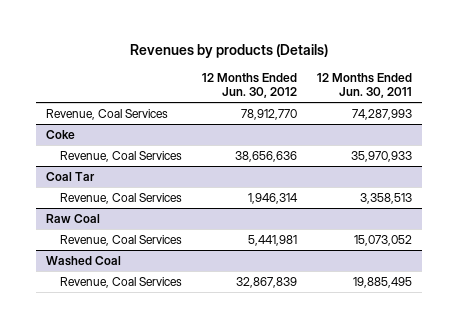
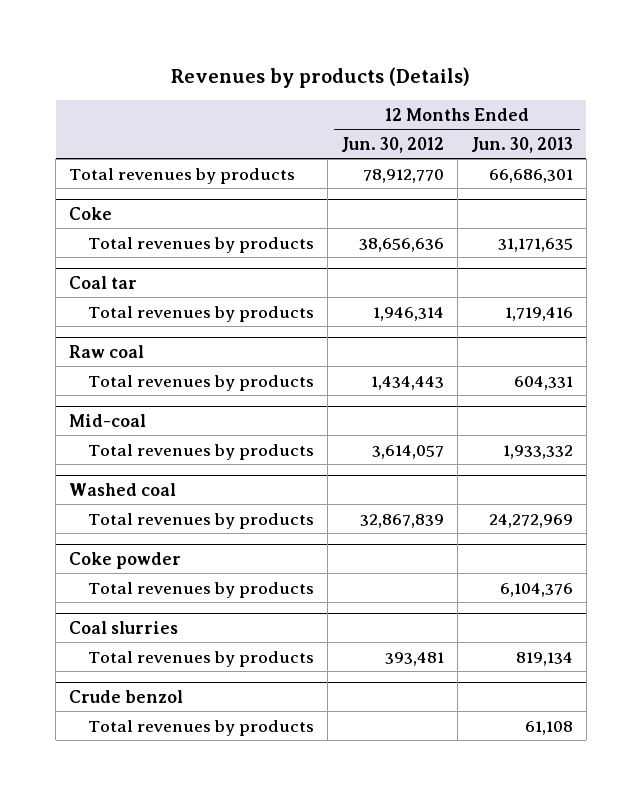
- | 12 Months Ended Jun. 30, 2012 | 12 Months Ended Jun. 30, 2011
+ | 12 Months Ended Jun. 30, 2012 | 12 Months Ended Jun. 30, 2013
- Revenue, Coal Services | 78,912,770 | 74,287,993
+ Total revenues by products | 78,912,770 | 66,686,301
@ Coke
- Revenue, Coal Services | 38,656,636 | 35,970,933
- Coal Tar
- Revenue, Coal Services | 1,946,314 | 3,358,513
- Raw Coal
- Revenue, Coal Services | 5,441,981 | 15,073,052
- Washed Coal
- Revenue, Coal Services | 32,867,839 | 19,885,495
@ Coke
+ Total revenues by products | 38,656,636 | 31,171,635
+ Coal tar
+ Total revenues by products | 1,946,314 | 1,719,416
+ Raw coal
+ Total revenues by products | 1,434,443 | 604,331
+ Mid-coal
+ Total revenues by products | 3,614,057 | 1,933,332
+ Washed coal
+ Total revenues by products | 32,867,839 | 24,272,969
+ Coke powder
+ Total revenues by products | | 6,104,376
+ Coal slurries
+ Total revenues by products | 393,481 | 819,134
+ Crude benzol
+ Total revenues by products | | 61,108

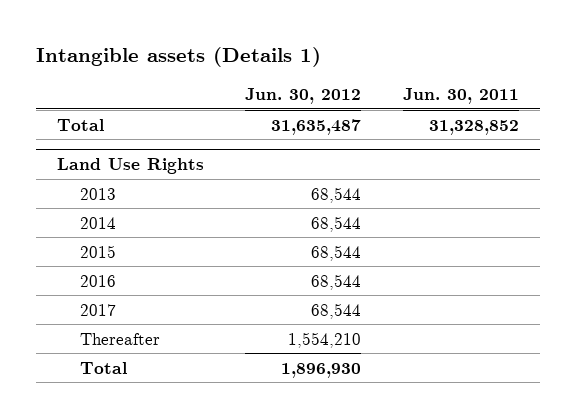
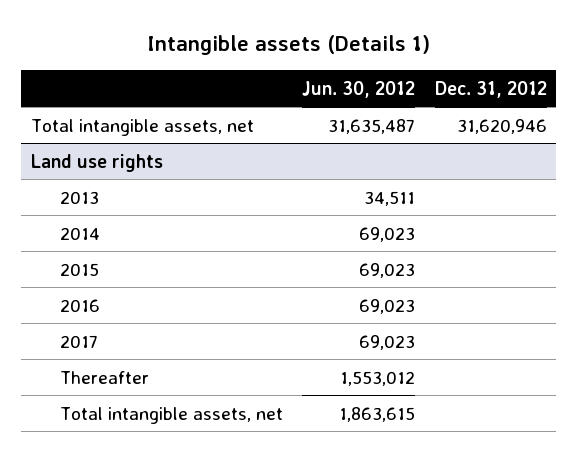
- | Jun. 30, 2012 | Jun. 30, 2011
+ | Jun. 30, 2012 | Dec. 31, 2012
- Total | 31,635,487 | 31,328,852
- Land Use Rights
- 2013 | 68,544 |
- 2014 | 68,544 |
- 2015 | 68,544 |
- 2016 | 68,544 |
- 2017 | 68,544 |
- Thereafter | 1,554,210 |
- Total | 1,896,930 |
+ Total intangible assets, net | 31,635,487 | 31,620,946
+ Land use rights
+ 2013 | 34,511 |
+ 2014 | 69,023 |
+ 2015 | 69,023 |
+ 2016 | 69,023 |
+ 2017 | 69,023 |
+ Thereafter | 1,553,012 |
+ Total intangible assets, net | 1,863,615 |

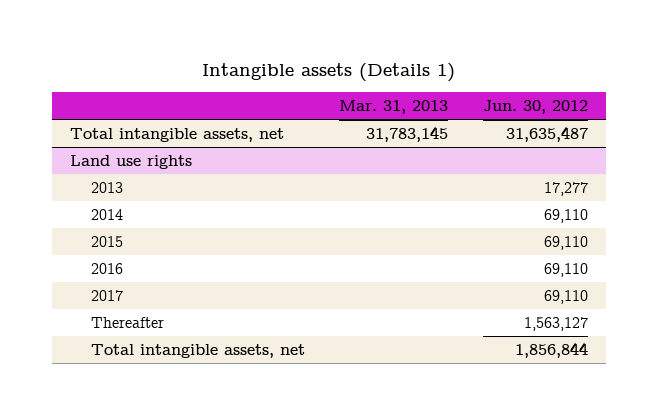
- | Jun. 30, 2012 | Dec. 31, 2012
+ | Mar. 31, 2013 | Jun. 30, 2012
@ Land use rights
- 2013 | 34,511 |
- 2014 | 69,023 |
- 2015 | 69,023 |
- 2016 | 69,023 |
- 2017 | 69,023 |
- Thereafter | 1,553,012 |
- Total intangible assets, net | 1,863,615 |
+ 2013 | | 17,277
+ 2014 | | 69,110
+ 2015 | | 69,110
+ 2016 | | 69,110
+ 2017 | | 69,110
+ Thereafter | | 1,563,127
+ Total intangible assets, net | | 1,856,844

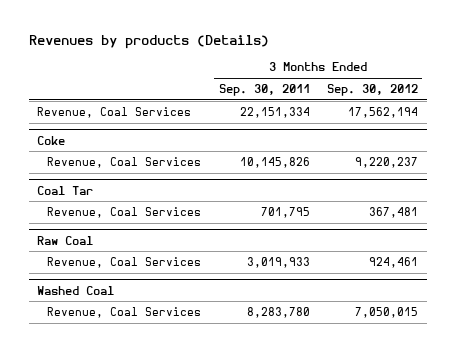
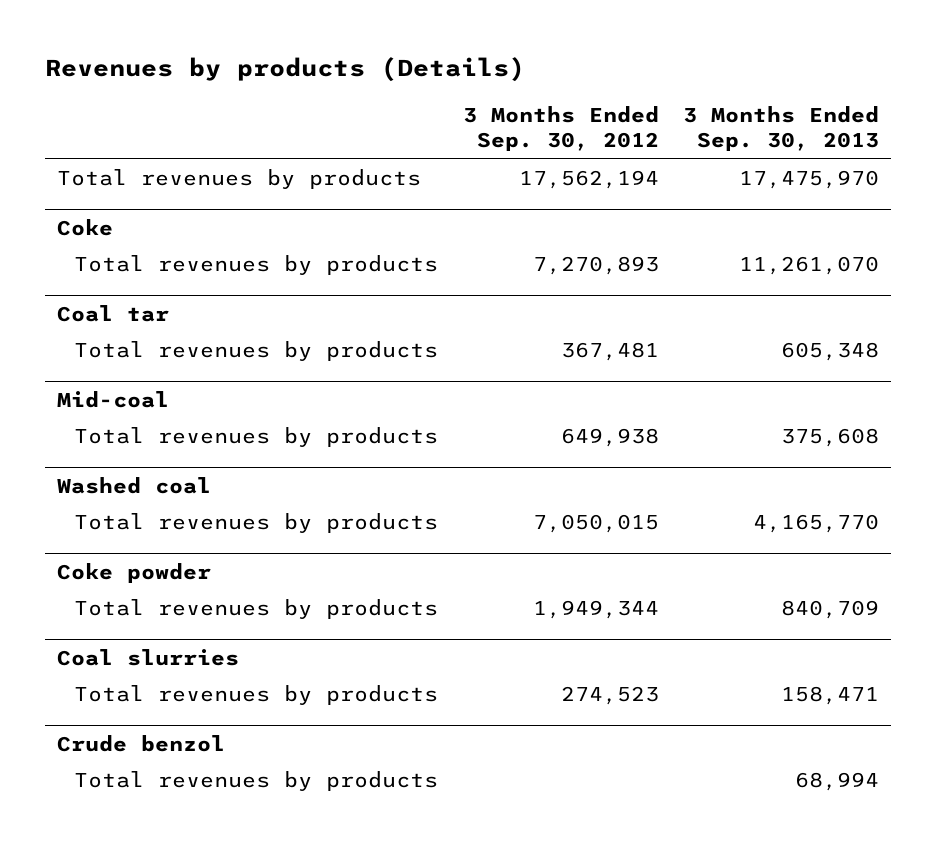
- | 3 Months Ended Sep. 30, 2011 | 3 Months Ended Sep. 30, 2012
+ | 3 Months Ended Sep. 30, 2012 | 3 Months Ended Sep. 30, 2013
- Revenue, Coal Services | 22,151,334 | 17,562,194
+ Total revenues by products | 17,562,194 | 17,475,970
@ Coke
- Revenue, Coal Services | 10,145,826 | 9,220,237
- Coal Tar
- Revenue, Coal Services | 701,795 | 367,481
- Raw Coal
- Revenue, Coal Services | 3,019,933 | 924,461
- Washed Coal
- Revenue, Coal Services | 8,283,780 | 7,050,015
@ Coke
+ Total revenues by products | 7,270,893 | 11,261,070
+ Coal tar
+ Total revenues by products | 367,481 | 605,348
+ Mid-coal
+ Total revenues by products | 649,938 | 375,608
+ Washed coal
+ Total revenues by products | 7,050,015 | 4,165,770
+ Coke powder
+ Total revenues by products | 1,949,344 | 840,709
+ Coal slurries
+ Total revenues by products | 274,523 | 158,471
+ Crude benzol
+ Total revenues by products | | 68,994

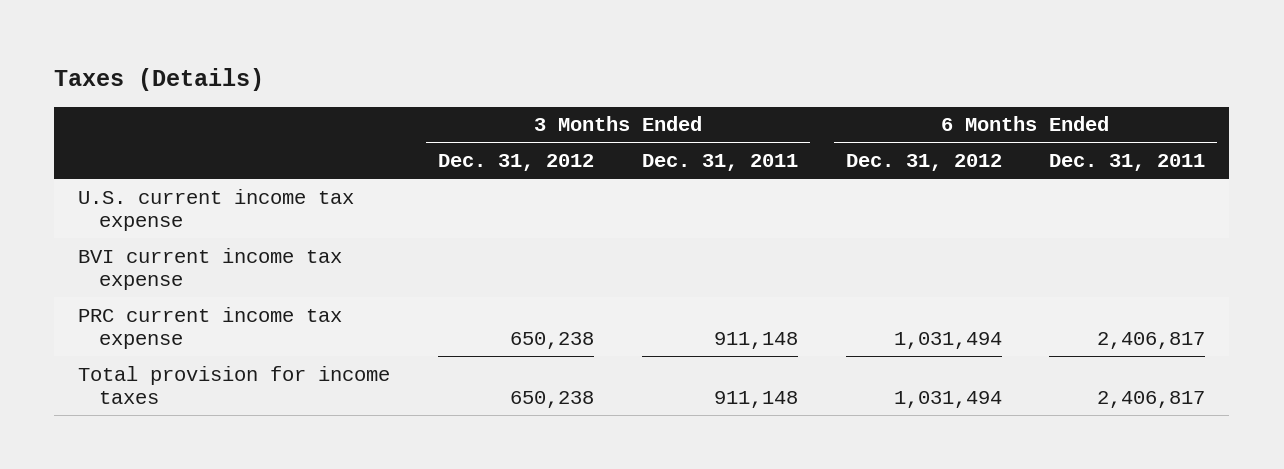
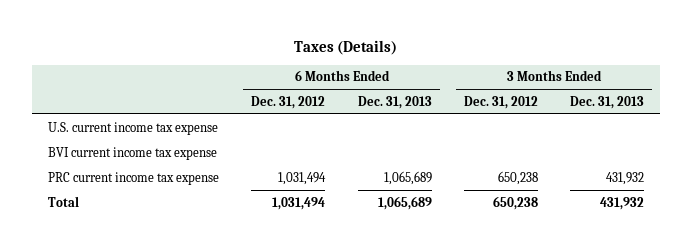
- | 3 Months Ended Dec. 31, 2012 | 3 Months Ended Dec. 31, 2011 | 6 Months Ended Dec. 31, 2012 | 6 Months Ended Dec. 31, 2011
+ | 6 Months Ended Dec. 31, 2012 | 6 Months Ended Dec. 31, 2013 | 3 Months Ended Dec. 31, 2012 | 3 Months Ended Dec. 31, 2013
- Total provision for income taxes | 650,238 | 911,148 | 1,031,494 | 2,406,817
+ Total | 1,031,494 | 1,065,689 | 650,238 | 431,932

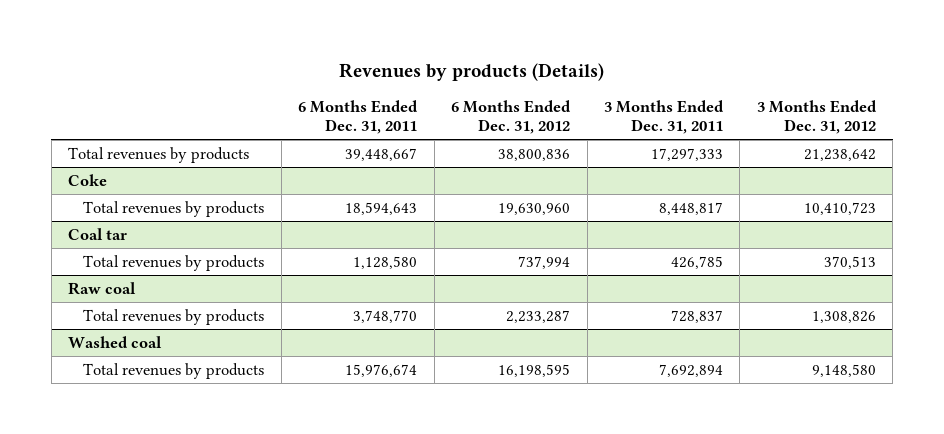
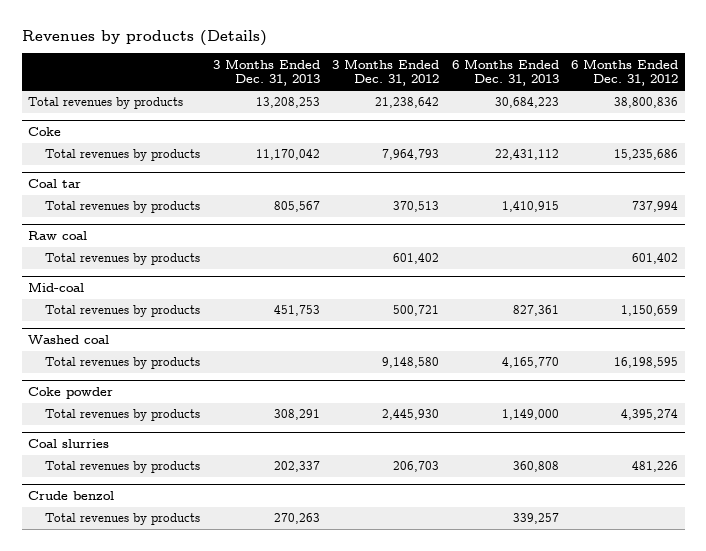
- | 6 Months Ended Dec. 31, 2011 | 6 Months Ended Dec. 31, 2012 | 3 Months Ended Dec. 31, 2011 | 3 Months Ended Dec. 31, 2012
+ | 3 Months Ended Dec. 31, 2013 | 3 Months Ended Dec. 31, 2012 | 6 Months Ended Dec. 31, 2013 | 6 Months Ended Dec. 31, 2012
@ Coke
- Total revenues by products | 18,594,643 | 19,630,960 | 8,448,817 | 10,410,723
+ Total revenues by products | 11,170,042 | 7,964,793 | 22,431,112 | 15,235,686
@ Raw coal
- Total revenues by products | 3,748,770 | 2,233,287 | 728,837 | 1,308,826
+ Total revenues by products | | 601,402 | | 601,402
+ Mid-coal
+ Total revenues by products | 451,753 | 500,721 | 827,361 | 1,150,659
+ Coke powder
+ Total revenues by products | 308,291 | 2,445,930 | 1,149,000 | 4,395,274
+ Coal slurries
+ Total revenues by products | 202,337 | 206,703 | 360,808 | 481,226
+ Crude benzol
+ Total revenues by products | 270,263 | | 339,257 |

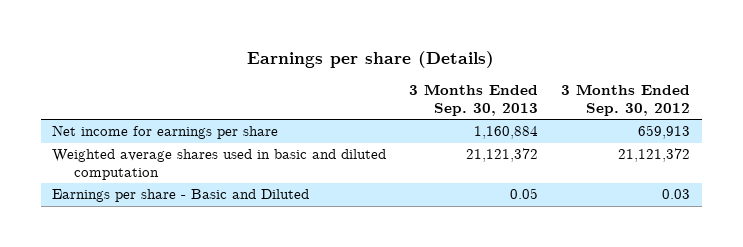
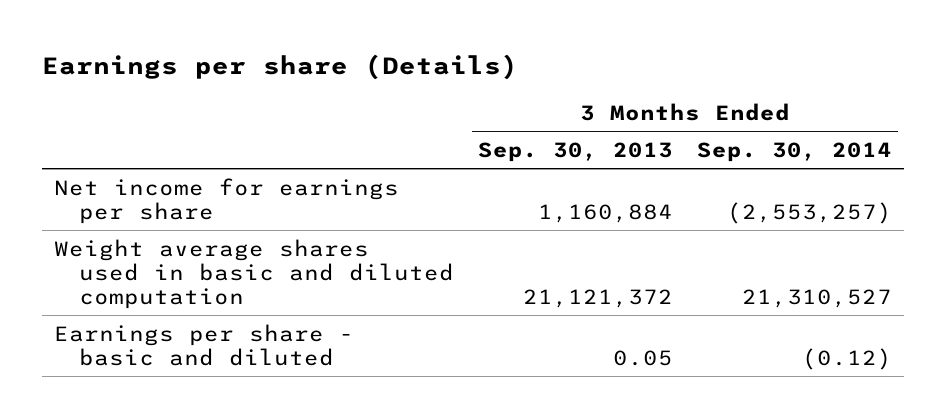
- | 3 Months Ended Sep. 30, 2013 | 3 Months Ended Sep. 30, 2012
+ | 3 Months Ended Sep. 30, 2013 | 3 Months Ended Sep. 30, 2014
- Weighted average shares used in basic and diluted computation | 21,121,372 | 21,121,372
- Earnings per share - Basic and Diluted | 0.05 | 0.03
+ Weight average shares used in basic and diluted computation | 21,121,372 | 21,310,527
+ Earnings per share - basic and diluted | 0.05 | (0.12)

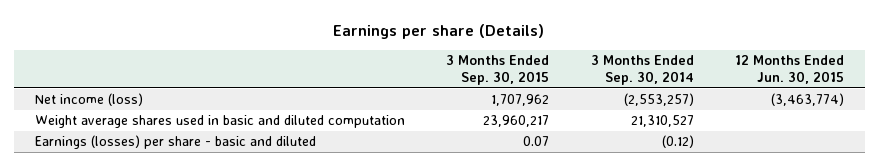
- | 3 Months Ended Sep. 30, 2013 | 3 Months Ended Sep. 30, 2014
+ | 3 Months Ended Sep. 30, 2015 | 3 Months Ended Sep. 30, 2014 | 12 Months Ended Jun. 30, 2015
- Net income for earnings per share | 1,160,884 | (2,553,257)
+ Net income (loss) | 1,707,962 | (2,553,257) | (3,463,774)
- Earnings per share - basic and diluted | 0.05 | (0.12)
+ Earnings (losses) per share - basic and diluted | 0.07 | (0.12) |

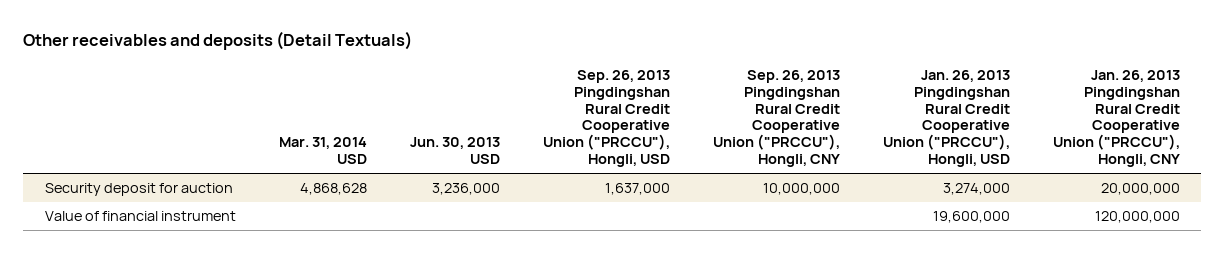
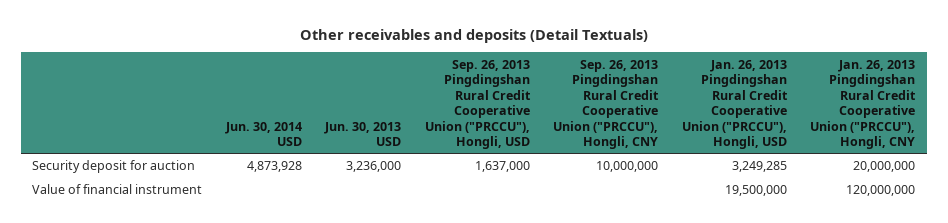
- | Mar. 31, 2014 USD | Jun. 30, 2013 USD | Sep. 26, 2013 Pingdingshan Rural Credit Cooperative Union ("PRCCU"), Hongli, USD | Sep. 26, 2013 Pingdingshan Rural Credit Cooperative Union ("PRCCU"), Hongli, CNY | Jan. 26, 2013 Pingdingshan Rural Credit Cooperative Union ("PRCCU"), Hongli, USD | Jan. 26, 2013 Pingdingshan Rural Credit Cooperative Union ("PRCCU"), Hongli, CNY
+ | Jun. 30, 2014 USD | Jun. 30, 2013 USD | Sep. 26, 2013 Pingdingshan Rural Credit Cooperative Union ("PRCCU"), Hongli, USD | Sep. 26, 2013 Pingdingshan Rural Credit Cooperative Union ("PRCCU"), Hongli, CNY | Jan. 26, 2013 Pingdingshan Rural Credit Cooperative Union ("PRCCU"), Hongli, USD | Jan. 26, 2013 Pingdingshan Rural Credit Cooperative Union ("PRCCU"), Hongli, CNY
- Security deposit for auction | 4,868,628 | 3,236,000 | 1,637,000 | 10,000,000 | 3,274,000 | 20,000,000
- Value of financial instrument | | | | | 19,600,000 | 120,000,000
+ Security deposit for auction | 4,873,928 | 3,236,000 | 1,637,000 | 10,000,000 | 3,249,285 | 20,000,000
+ Value of financial instrument | | | | | 19,500,000 | 120,000,000

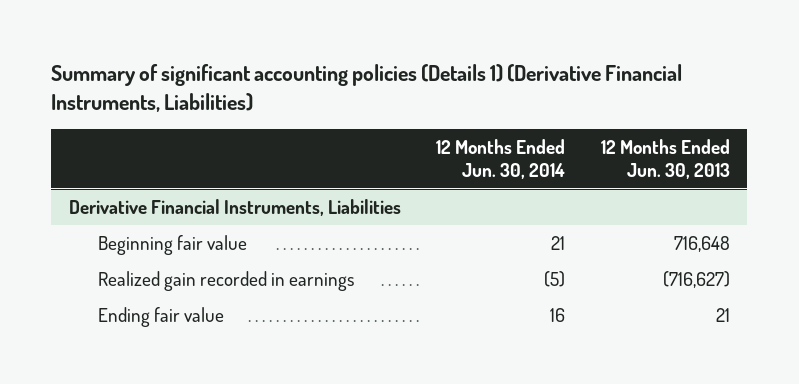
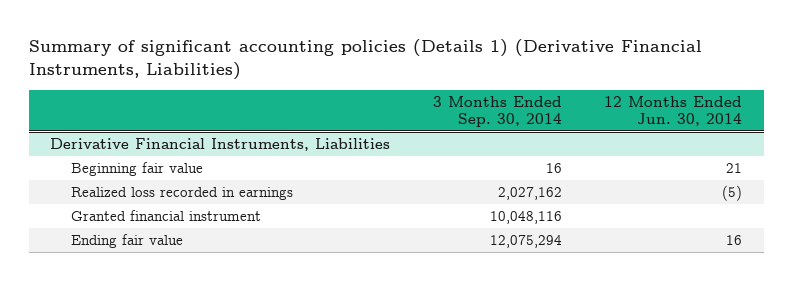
- | 12 Months Ended Jun. 30, 2014 | 12 Months Ended Jun. 30, 2013
+ | 3 Months Ended Sep. 30, 2014 | 12 Months Ended Jun. 30, 2014
@ Derivative Financial Instruments, Liabilities
- Realized gain recorded in earnings | (5) | (716,627)
+ Realized loss recorded in earnings | 2,027,162 | (5)
+ Granted financial instrument | 10,048,116 |

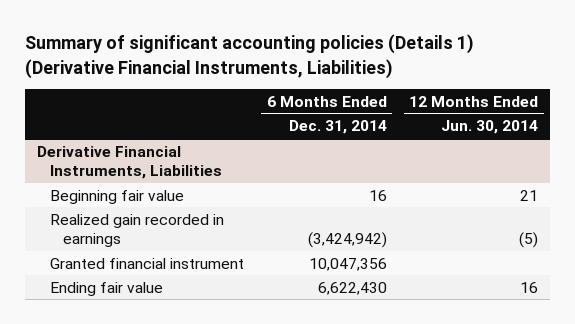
- | 3 Months Ended Sep. 30, 2014 | 12 Months Ended Jun. 30, 2014
+ | 6 Months Ended Dec. 31, 2014 | 12 Months Ended Jun. 30, 2014
@ Derivative Financial Instruments, Liabilities
- Realized loss recorded in earnings | 2,027,162 | (5)
+ Realized gain recorded in earnings | (3,424,942) | (5)

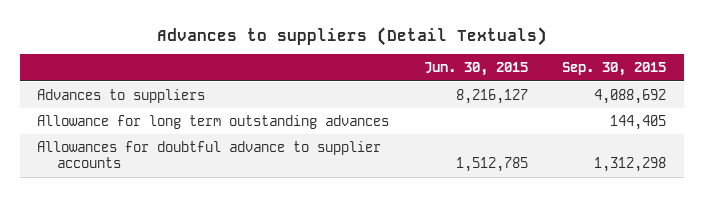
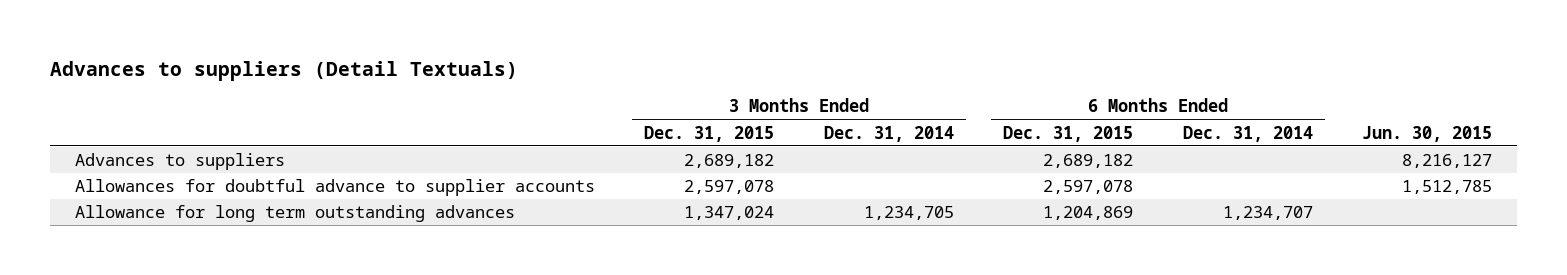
- | Jun. 30, 2015 | Sep. 30, 2015
+ | 3 Months Ended Dec. 31, 2015 | 3 Months Ended Dec. 31, 2014 | 6 Months Ended Dec. 31, 2015 | 6 Months Ended Dec. 31, 2014 | Jun. 30, 2015
moved down: Allowance for long term outstanding advances | 1,347,024 | 1,234,705 | 1,204,869 | 1,234,707 |

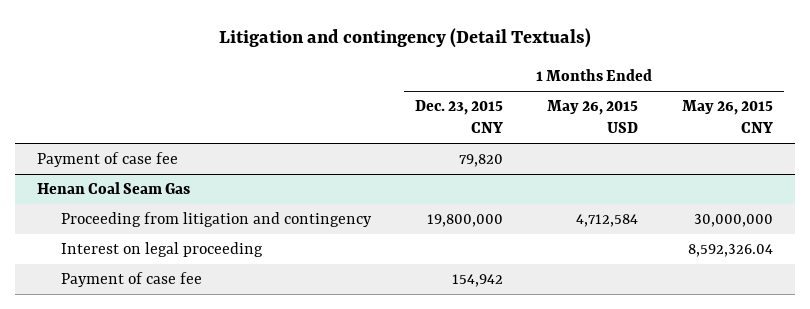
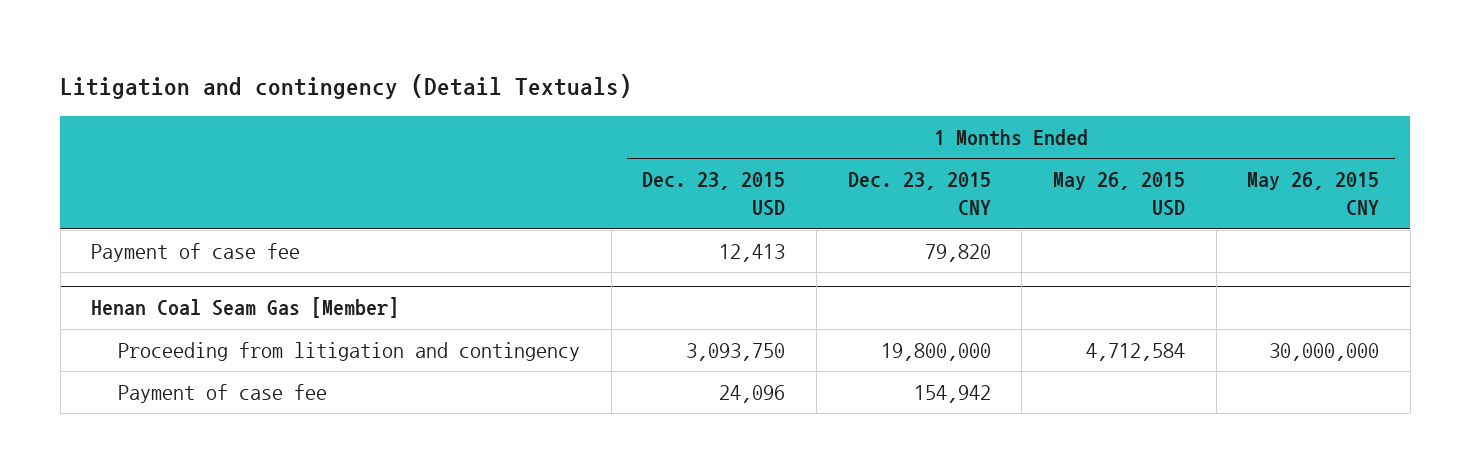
- | 1 Months Ended Dec. 23, 2015 CNY | 1 Months Ended May 26, 2015 USD | 1 Months Ended May 26, 2015 CNY
+ | 1 Months Ended Dec. 23, 2015 USD | 1 Months Ended Dec. 23, 2015 CNY | 1 Months Ended May 26, 2015 USD | 1 Months Ended May 26, 2015 CNY
- Henan Coal Seam Gas
+ Henan Coal Seam Gas [Member]
- Interest on legal proceeding | | | 8,592,326.04

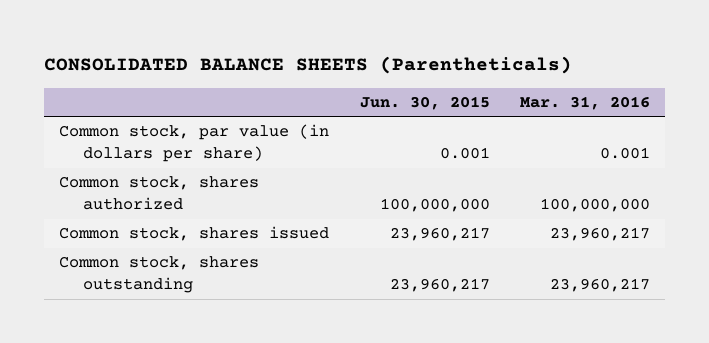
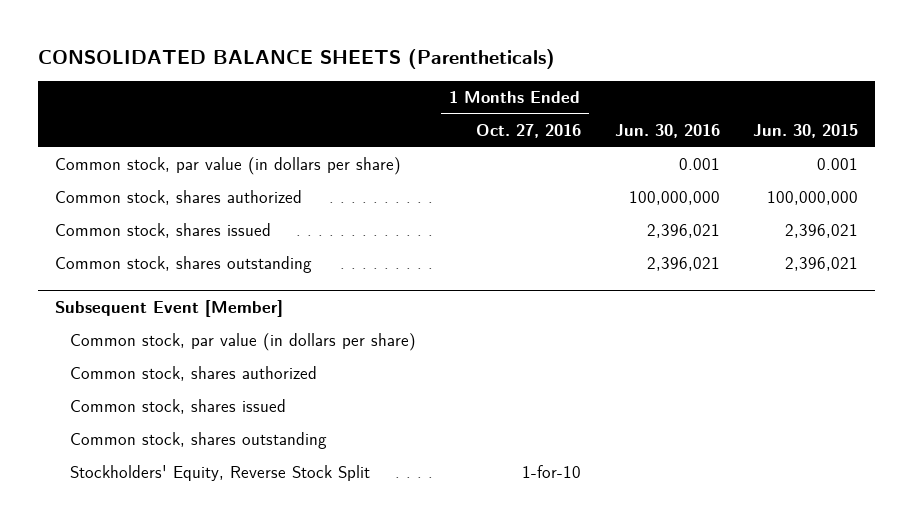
- | Jun. 30, 2015 | Mar. 31, 2016
+ | 1 Months Ended Oct. 27, 2016 | Jun. 30, 2016 | Jun. 30, 2015
- Common stock, shares issued | 23,960,217 | 23,960,217
- Common stock, shares outstanding | 23,960,217 | 23,960,217
+ Common stock, shares issued | | 2,396,021 | 2,396,021
+ Common stock, shares outstanding | | 2,396,021 | 2,396,021
+ Subsequent Event [Member]
+ Common stock, par value (in dollars per share)
+ Common stock, shares authorized
+ Common stock, shares issued
+ Common stock, shares outstanding
+ Stockholders' Equity, Reverse Stock Split | 1-for-10 | |

